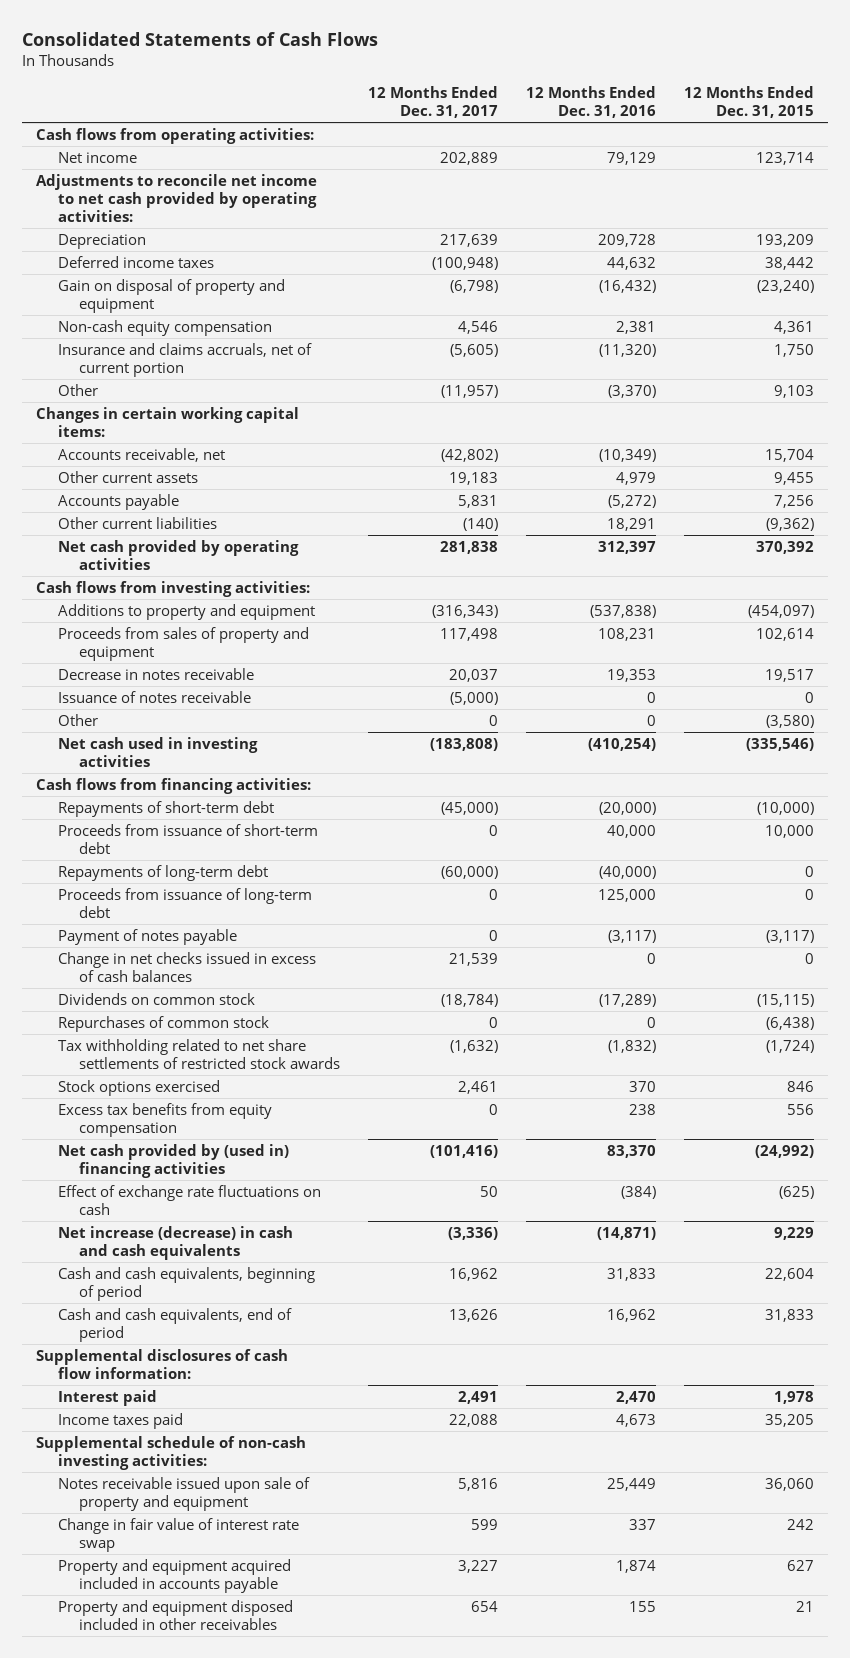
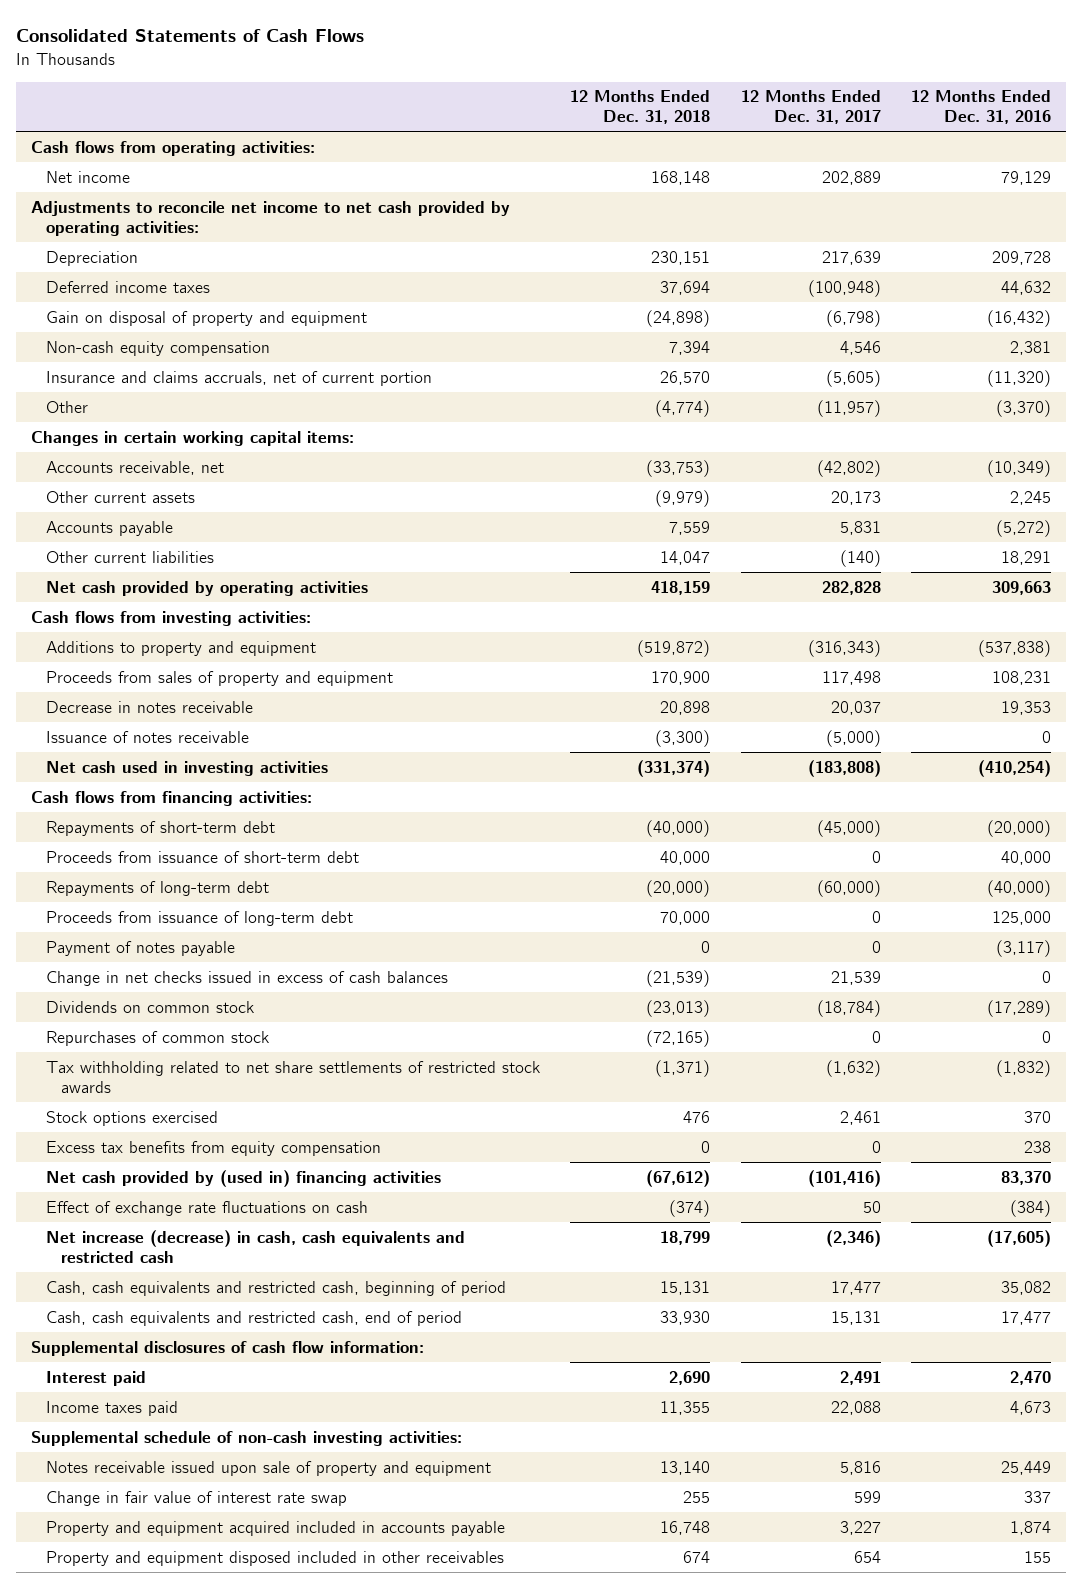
- | 12 Months Ended Dec. 31, 2017 | 12 Months Ended Dec. 31, 2016 | 12 Months Ended Dec. 31, 2015
+ | 12 Months Ended Dec. 31, 2018 | 12 Months Ended Dec. 31, 2017 | 12 Months Ended Dec. 31, 2016
- Other current assets | 19,183 | 4,979 | 9,455
+ Other current assets | (9,979) | 20,173 | 2,245
- Net cash provided by operating activities | 281,838 | 312,397 | 370,392
+ Net cash provided by operating activities | 418,159 | 282,828 | 309,663
- Other | 0 | 0 | (3,580)
- Net increase (decrease) in cash and cash equivalents | (3,336) | (14,871) | 9,229
- Cash and cash equivalents, beginning of period | 16,962 | 31,833 | 22,604
- Cash and cash equivalents, end of period | 13,626 | 16,962 | 31,833
+ Net increase (decrease) in cash, cash equivalents and restricted cash | 18,799 | (2,346) | (17,605)
+ Cash, cash equivalents and restricted cash, beginning of period | 15,131 | 17,477 | 35,082
+ Cash, cash equivalents and restricted cash, end of period | 33,930 | 15,131 | 17,477

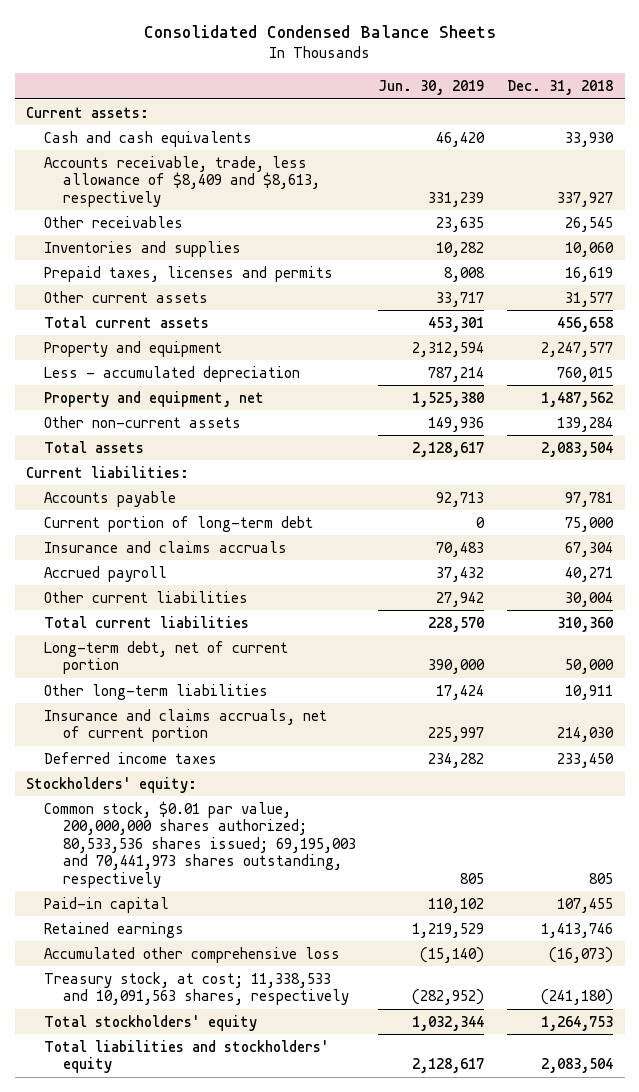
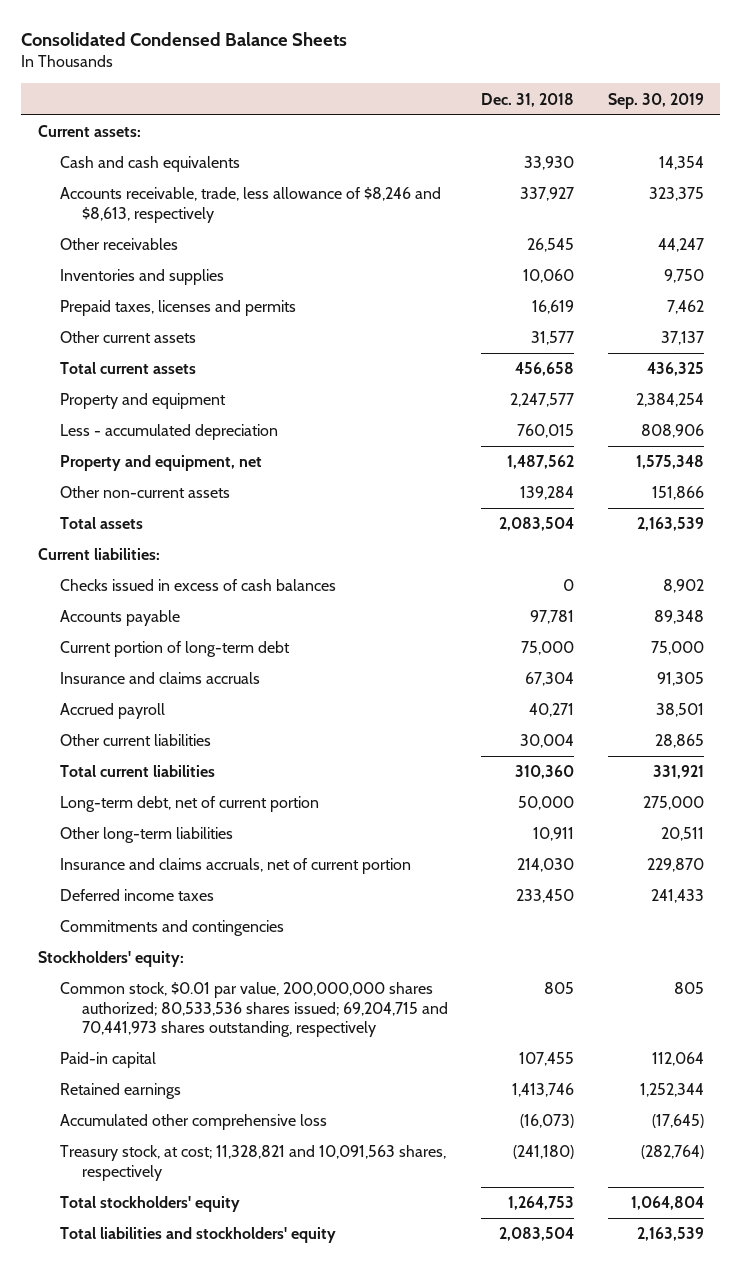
- | Jun. 30, 2019 | Dec. 31, 2018
+ | Dec. 31, 2018 | Sep. 30, 2019
- Accounts receivable, trade, less allowance of $8,409 and $8,613, respectively | 331,239 | 337,927
+ Accounts receivable, trade, less allowance of $8,246 and $8,613, respectively | 337,927 | 323,375
+ Checks issued in excess of cash balances | 0 | 8,902
+ Commitments and contingencies
- Common stock, $0.01 par value, 200,000,000 shares authorized; 80,533,536 shares issued; 69,195,003 and 70,441,973 shares outstanding, respectively | 805 | 805
+ Common stock, $0.01 par value, 200,000,000 shares authorized; 80,533,536 shares issued; 69,204,715 and 70,441,973 shares outstanding, respectively | 805 | 805
- Treasury stock, at cost; 11,338,533 and 10,091,563 shares, respectively | (282,952) | (241,180)
+ Treasury stock, at cost; 11,328,821 and 10,091,563 shares, respectively | (241,180) | (282,764)

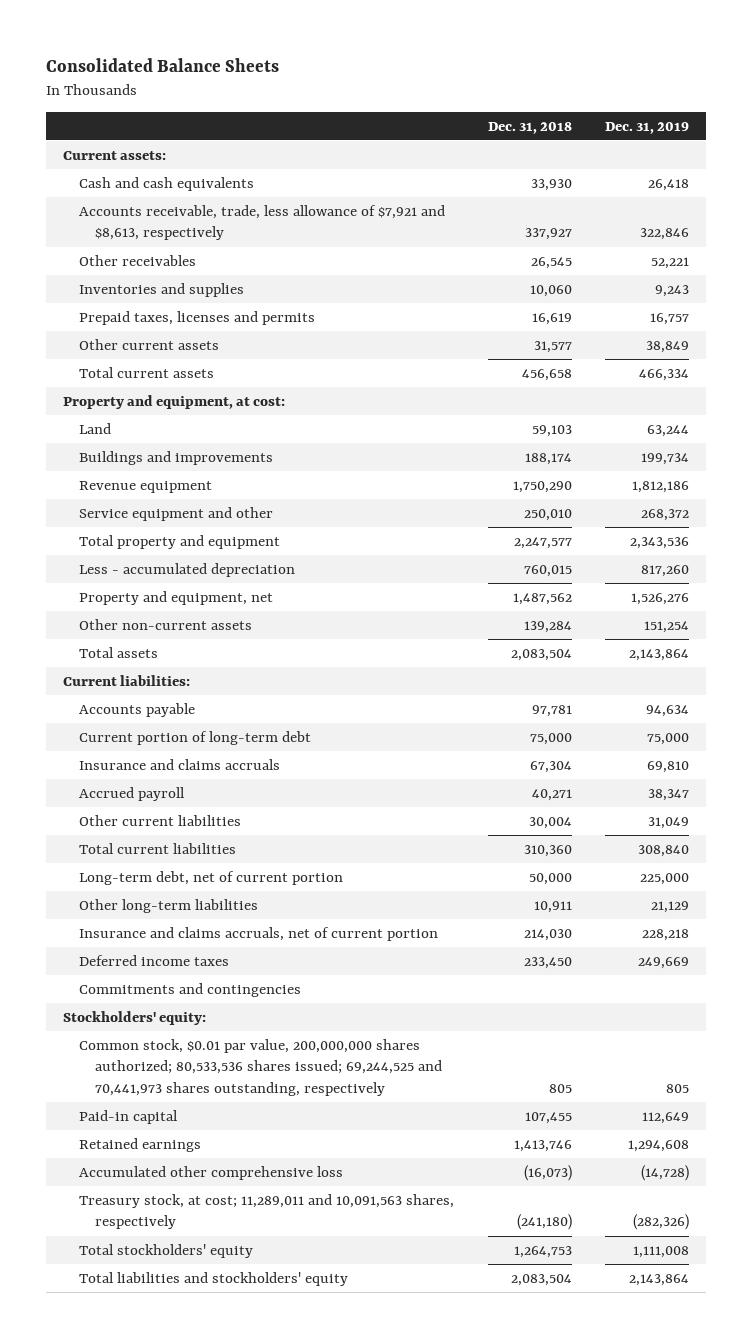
- Consolidated Condensed Balance Sheets
+ Consolidated Balance Sheets
- | Dec. 31, 2018 | Sep. 30, 2019
+ | Dec. 31, 2018 | Dec. 31, 2019
- Accounts receivable, trade, less allowance of $8,246 and $8,613, respectively | 337,927 | 323,375
+ Accounts receivable, trade, less allowance of $7,921 and $8,613, respectively | 337,927 | 322,846
- Property and equipment | 2,247,577 | 2,384,254
+ Property and equipment, at cost:
+ Land | 59,103 | 63,244
+ Buildings and improvements | 188,174 | 199,734
+ Revenue equipment | 1,750,290 | 1,812,186
+ Service equipment and other | 250,010 | 268,372
+ Total property and equipment | 2,247,577 | 2,343,536
- Checks issued in excess of cash balances | 0 | 8,902
- Common stock, $0.01 par value, 200,000,000 shares authorized; 80,533,536 shares issued; 69,204,715 and 70,441,973 shares outstanding, respectively | 805 | 805
+ Common stock, $0.01 par value, 200,000,000 shares authorized; 80,533,536 shares issued; 69,244,525 and 70,441,973 shares outstanding, respectively | 805 | 805
- Treasury stock, at cost; 11,328,821 and 10,091,563 shares, respectively | (241,180) | (282,764)
+ Treasury stock, at cost; 11,289,011 and 10,091,563 shares, respectively | (241,180) | (282,326)

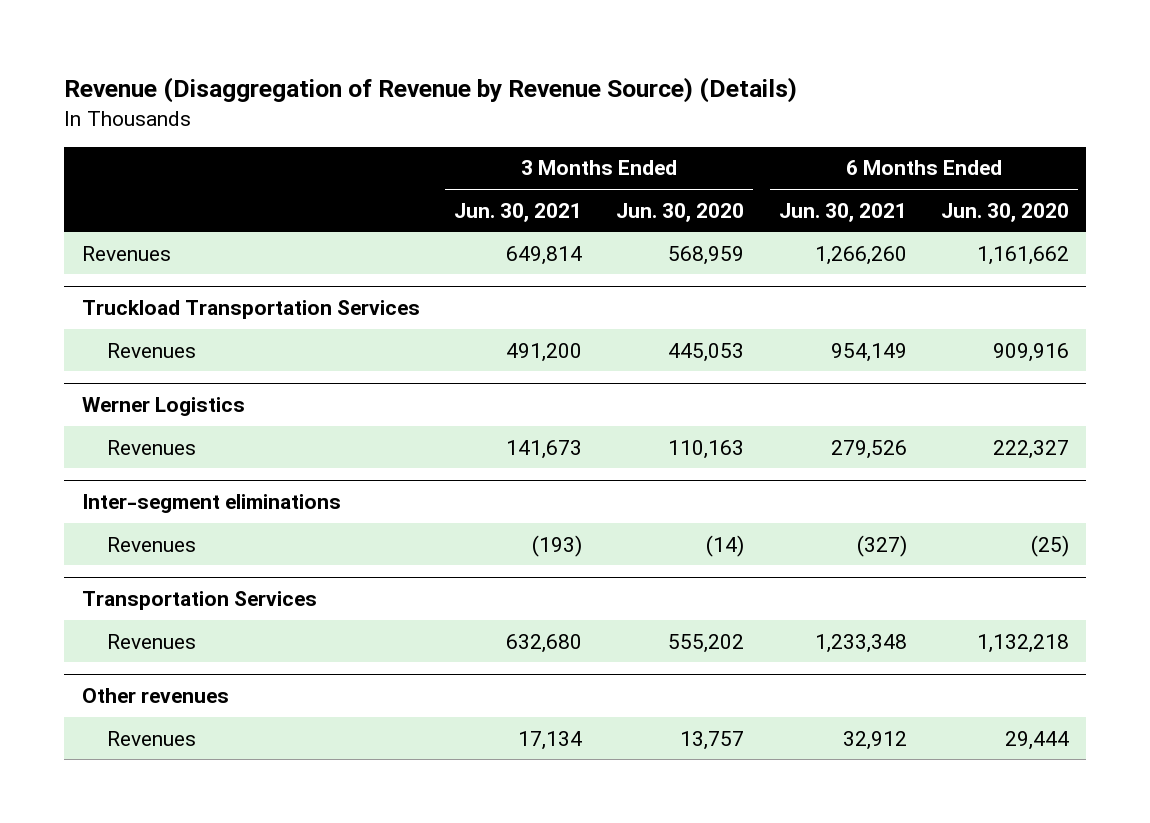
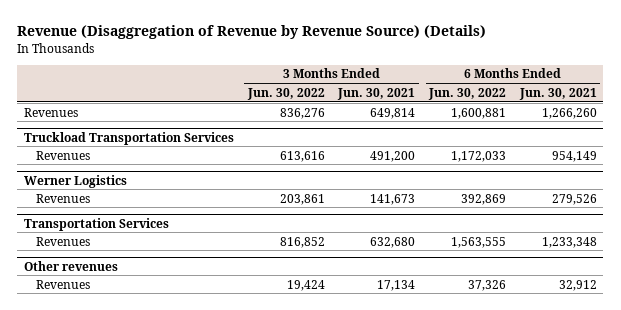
- | 3 Months Ended Jun. 30, 2021 | 3 Months Ended Jun. 30, 2020 | 6 Months Ended Jun. 30, 2021 | 6 Months Ended Jun. 30, 2020
+ | 3 Months Ended Jun. 30, 2022 | 3 Months Ended Jun. 30, 2021 | 6 Months Ended Jun. 30, 2022 | 6 Months Ended Jun. 30, 2021
- Inter-segment eliminations
- Revenues | (193) | (14) | (327) | (25)

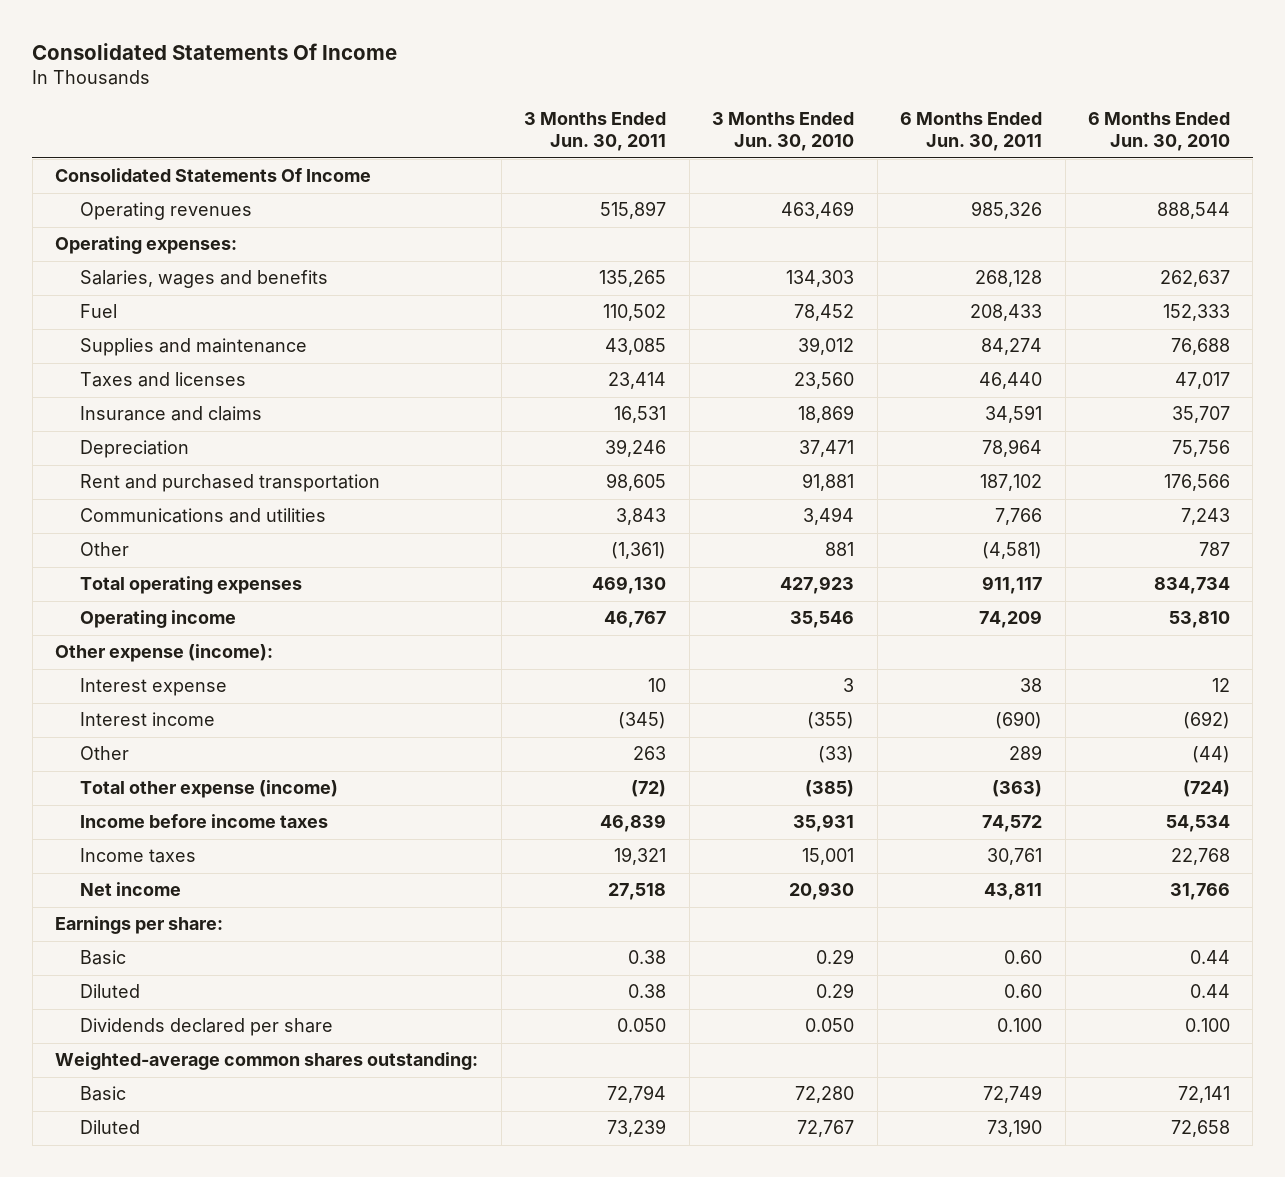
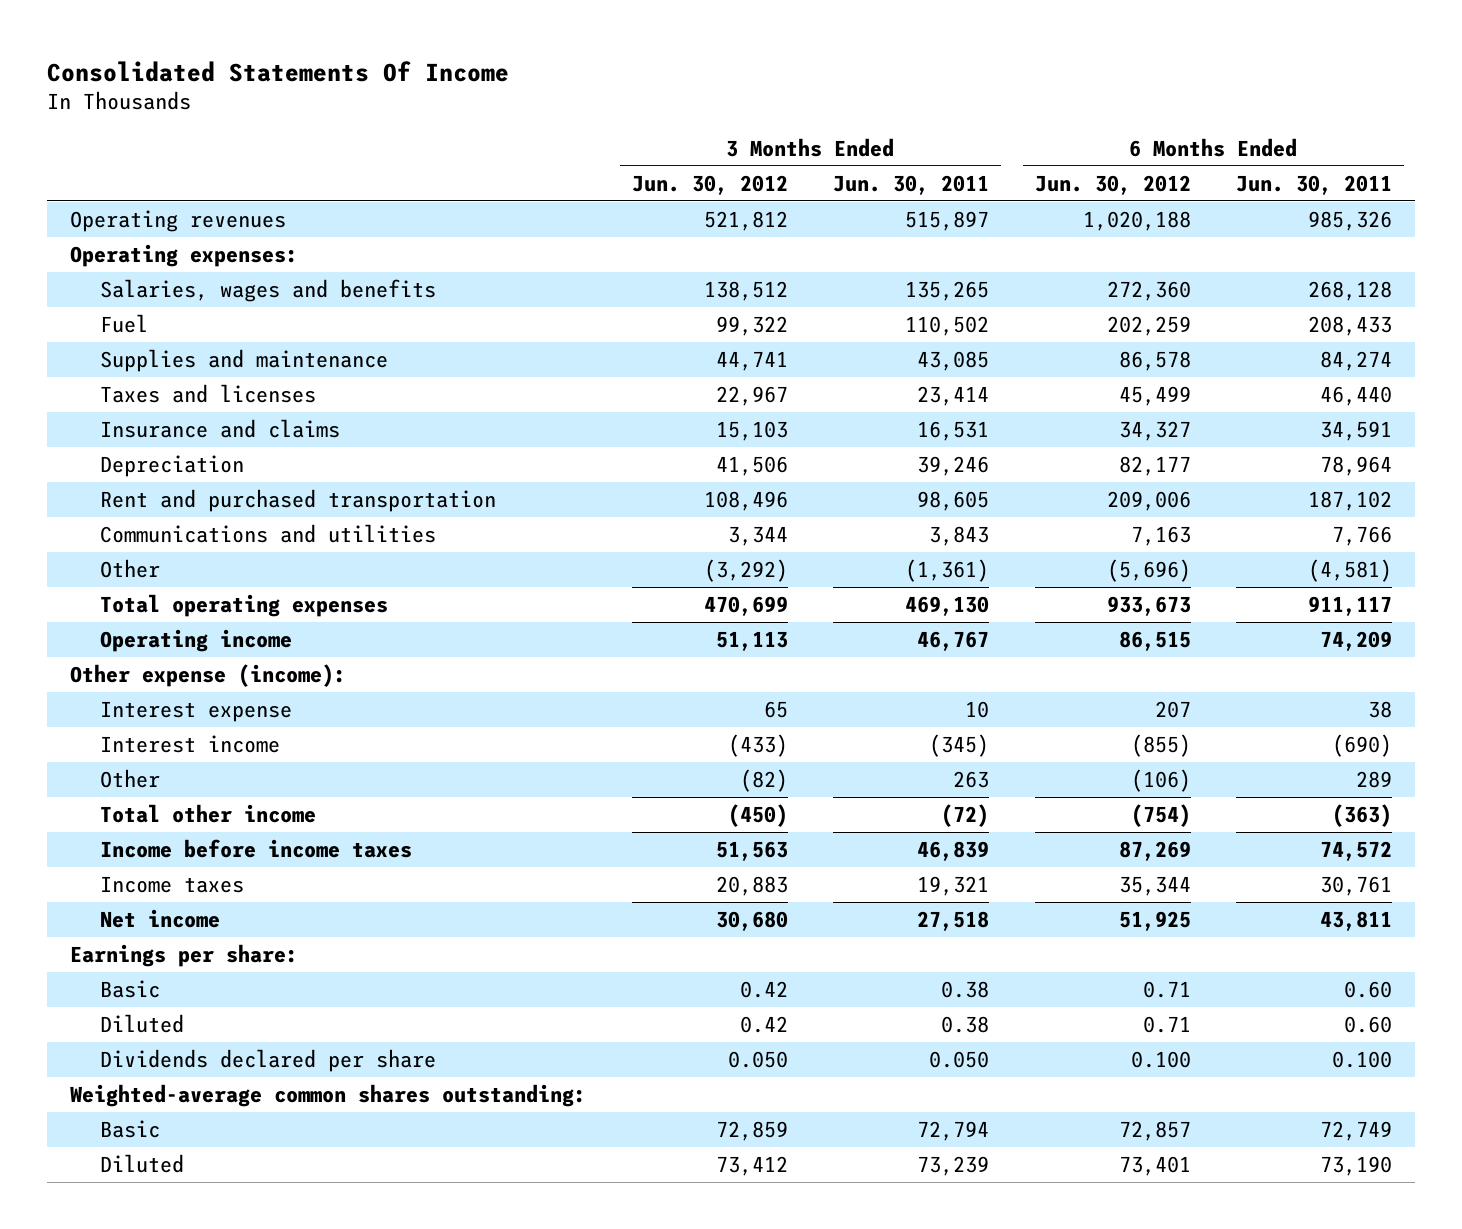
- | 3 Months Ended Jun. 30, 2011 | 3 Months Ended Jun. 30, 2010 | 6 Months Ended Jun. 30, 2011 | 6 Months Ended Jun. 30, 2010
+ | 3 Months Ended Jun. 30, 2012 | 3 Months Ended Jun. 30, 2011 | 6 Months Ended Jun. 30, 2012 | 6 Months Ended Jun. 30, 2011
- Consolidated Statements Of Income
- Total other expense (income) | (72) | (385) | (363) | (724)
+ Total other income | (450) | (72) | (754) | (363)

